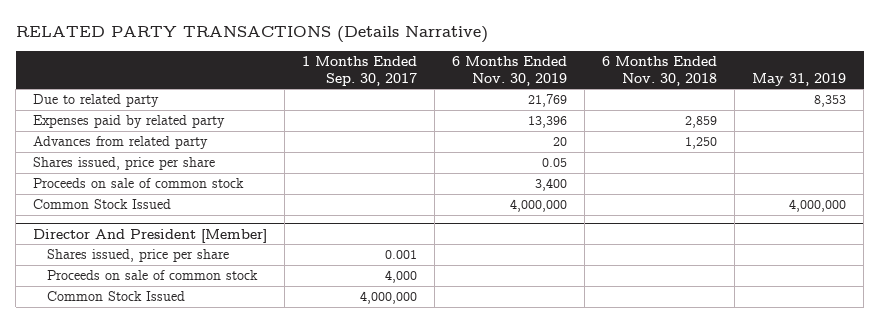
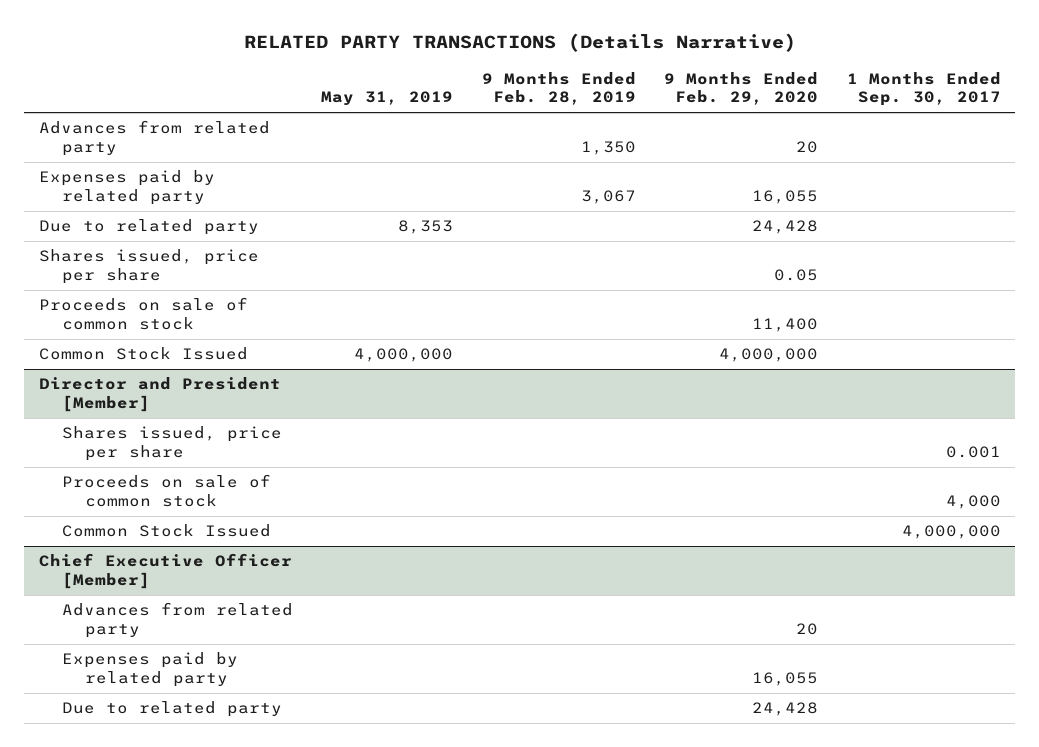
- | 1 Months Ended Sep. 30, 2017 | 6 Months Ended Nov. 30, 2019 | 6 Months Ended Nov. 30, 2018 | May 31, 2019
+ | May 31, 2019 | 9 Months Ended Feb. 28, 2019 | 9 Months Ended Feb. 29, 2020 | 1 Months Ended Sep. 30, 2017
moved down: Expenses paid by related party | | 3,067 | 16,055 |
moved down: Due to related party | 8,353 | | 24,428 |
- Director And President [Member]
+ Director and President [Member]
+ Chief Executive Officer [Member]
+ Advances from related party | | | 20 |
+ Expenses paid by related party | | | 16,055 |
+ Due to related party | | | 24,428 |

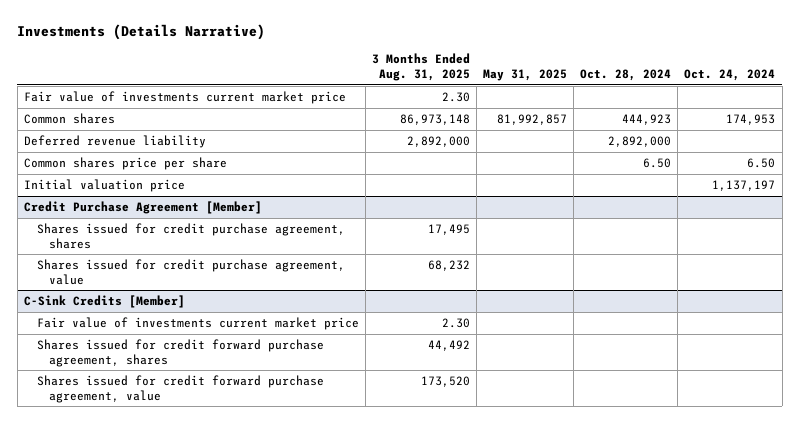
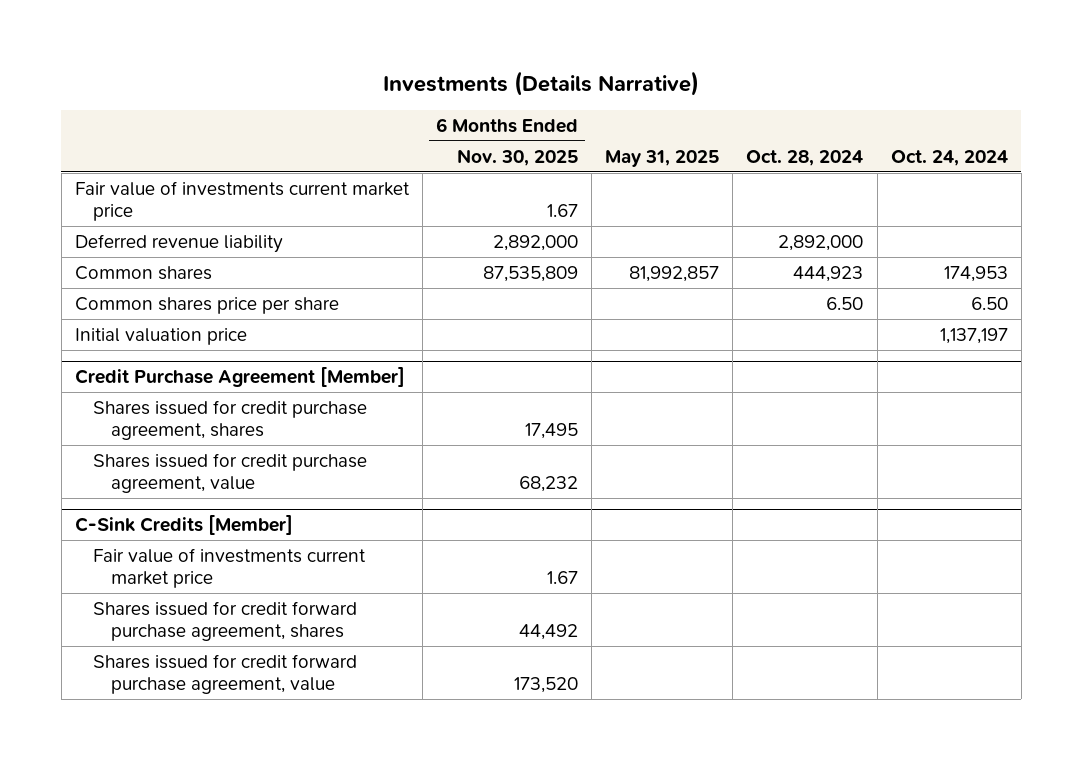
- | 3 Months Ended Aug. 31, 2025 | May 31, 2025 | Oct. 28, 2024 | Oct. 24, 2024
+ | 6 Months Ended Nov. 30, 2025 | May 31, 2025 | Oct. 28, 2024 | Oct. 24, 2024
moved down: Common shares | 87,535,809 | 81,992,857 | 444,923 | 174,953

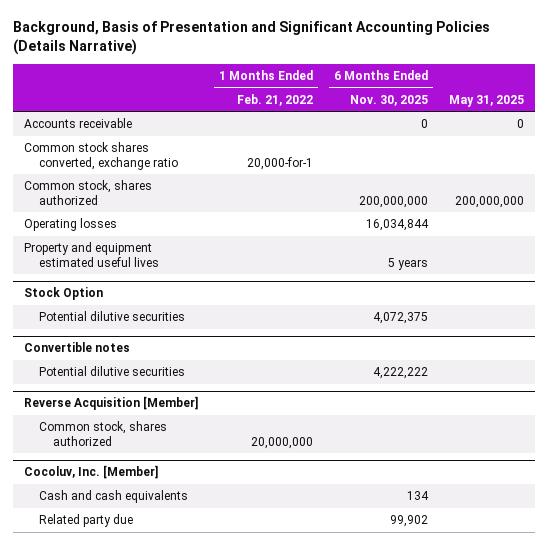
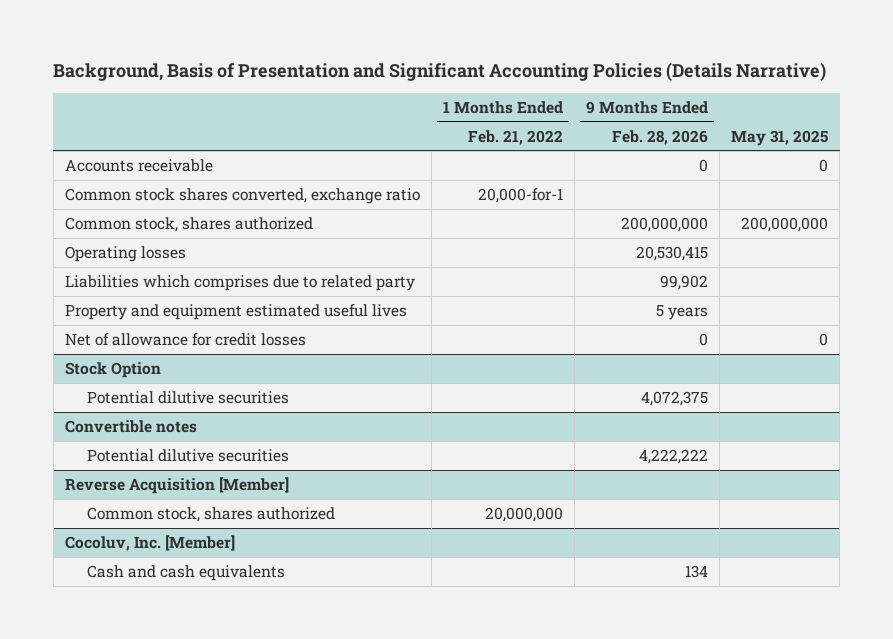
- | 1 Months Ended Feb. 21, 2022 | 6 Months Ended Nov. 30, 2025 | May 31, 2025
+ | 1 Months Ended Feb. 21, 2022 | 9 Months Ended Feb. 28, 2026 | May 31, 2025
+ Liabilities which comprises due to related party | | 99,902 |
+ Net of allowance for credit losses | | 0 | 0
@ Cocoluv, Inc. [Member]
- Related party due | | 99,902 |

